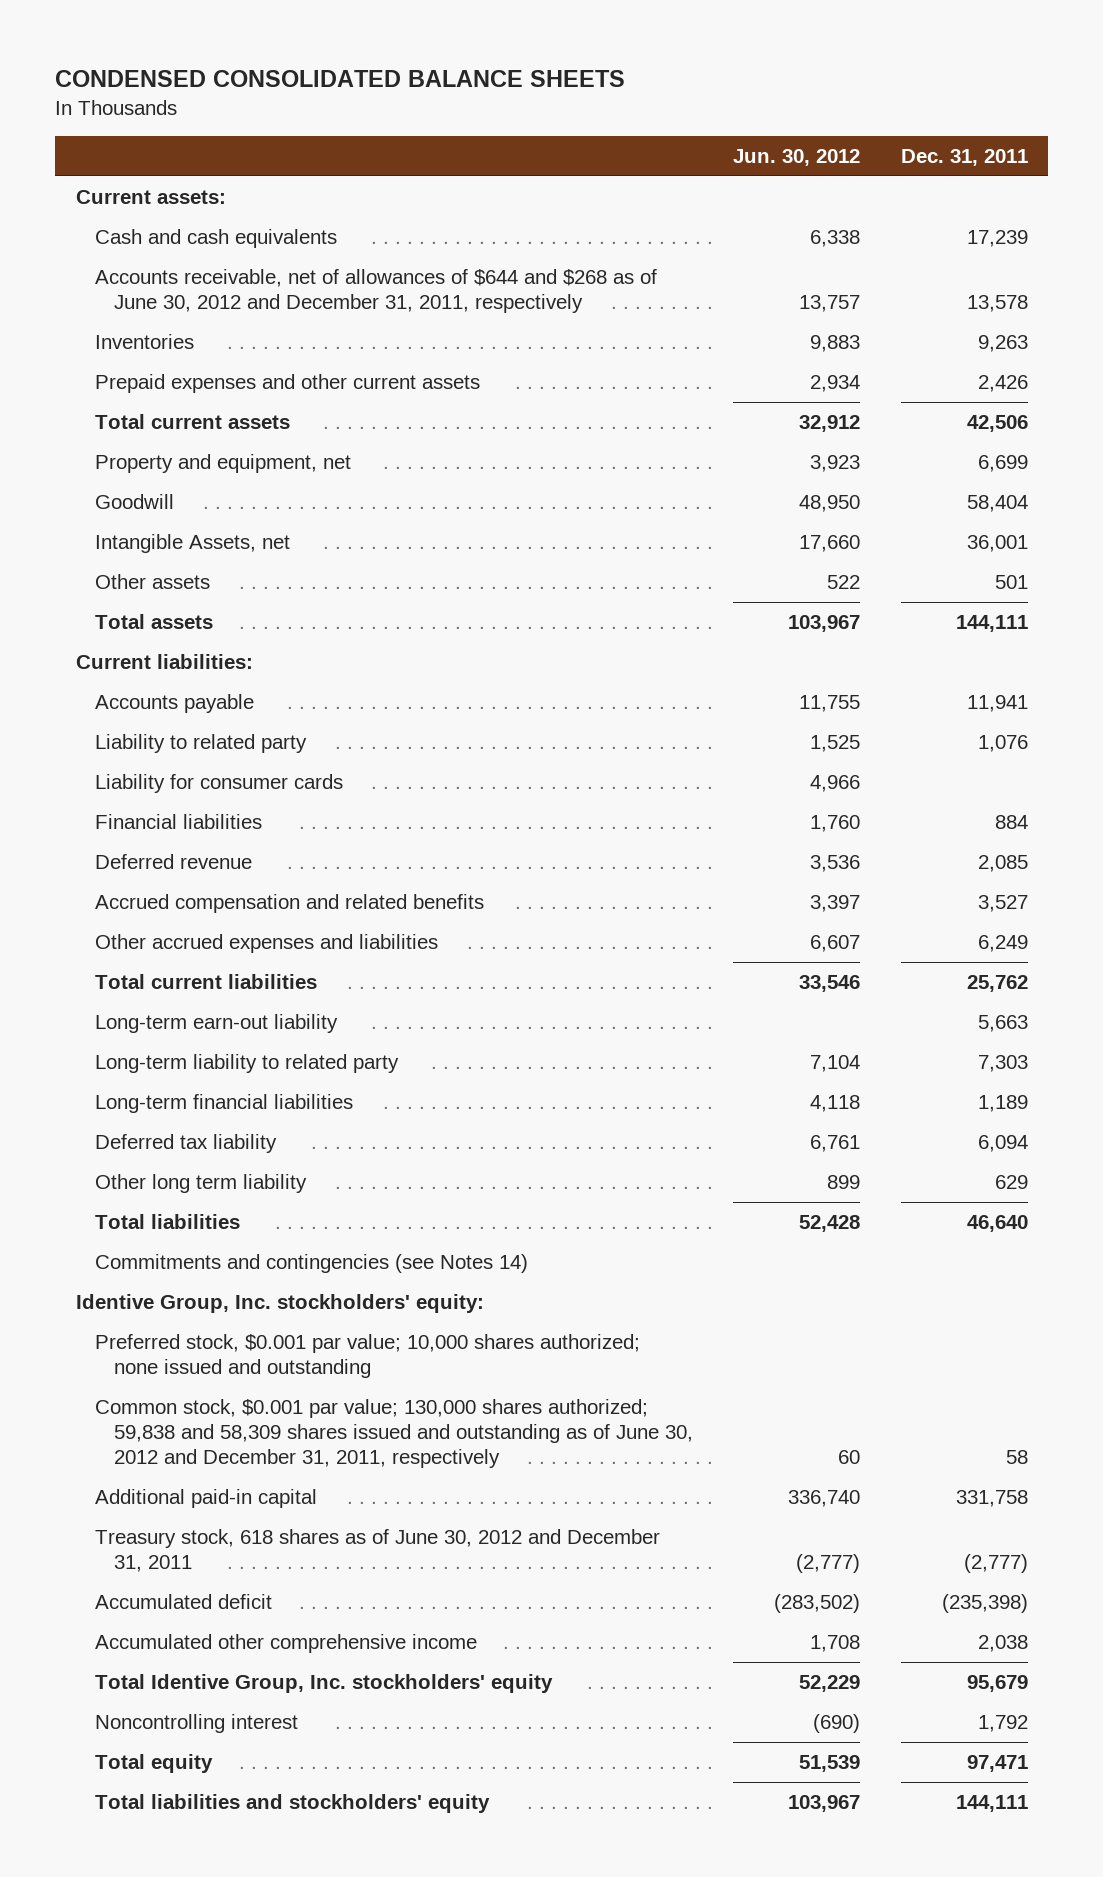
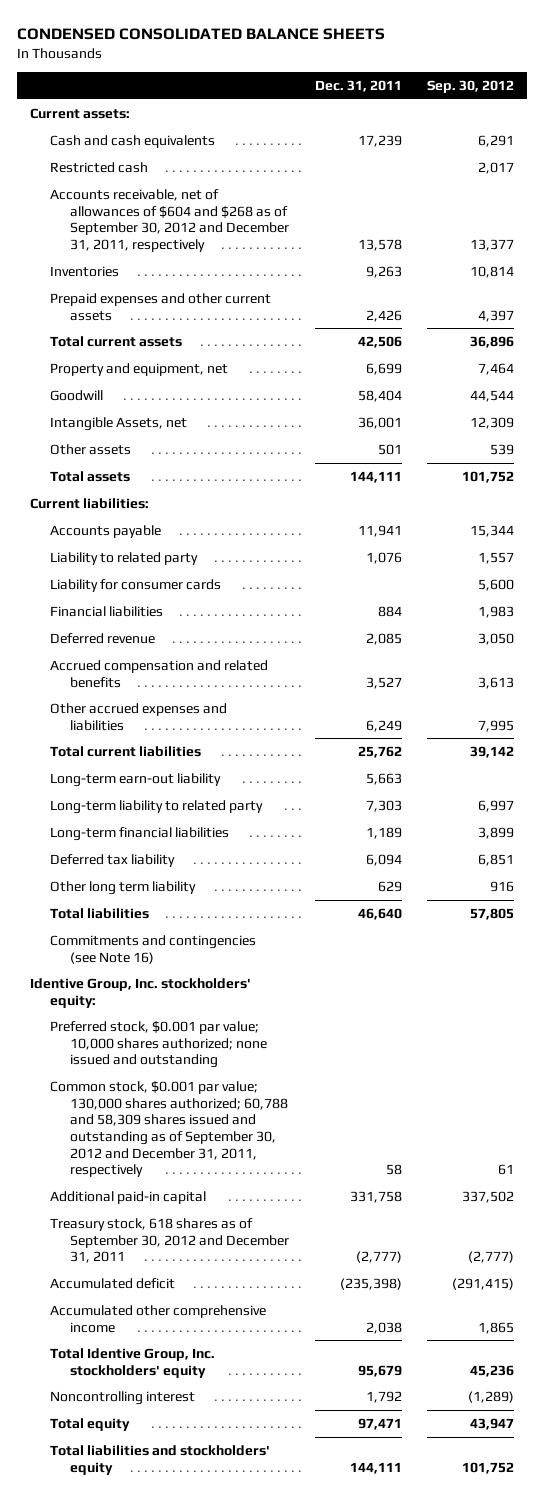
- | Jun. 30, 2012 | Dec. 31, 2011
+ | Dec. 31, 2011 | Sep. 30, 2012
- Accounts receivable, net of allowances of $644 and $268 as of June 30, 2012 and December 31, 2011, respectively | 13,757 | 13,578
+ Restricted cash | | 2,017
+ Accounts receivable, net of allowances of $604 and $268 as of September 30, 2012 and December 31, 2011, respectively | 13,578 | 13,377
- Commitments and contingencies (see Notes 14)
+ Commitments and contingencies (see Note 16)
- Common stock, $0.001 par value; 130,000 shares authorized; 59,838 and 58,309 shares issued and outstanding as of June 30, 2012 and December 31, 2011, respectively | 60 | 58
+ Common stock, $0.001 par value; 130,000 shares authorized; 60,788 and 58,309 shares issued and outstanding as of September 30, 2012 and December 31, 2011, respectively | 58 | 61
- Treasury stock, 618 shares as of June 30, 2012 and December 31, 2011 | (2,777) | (2,777)
+ Treasury stock, 618 shares as of September 30, 2012 and December 31, 2011 | (2,777) | (2,777)

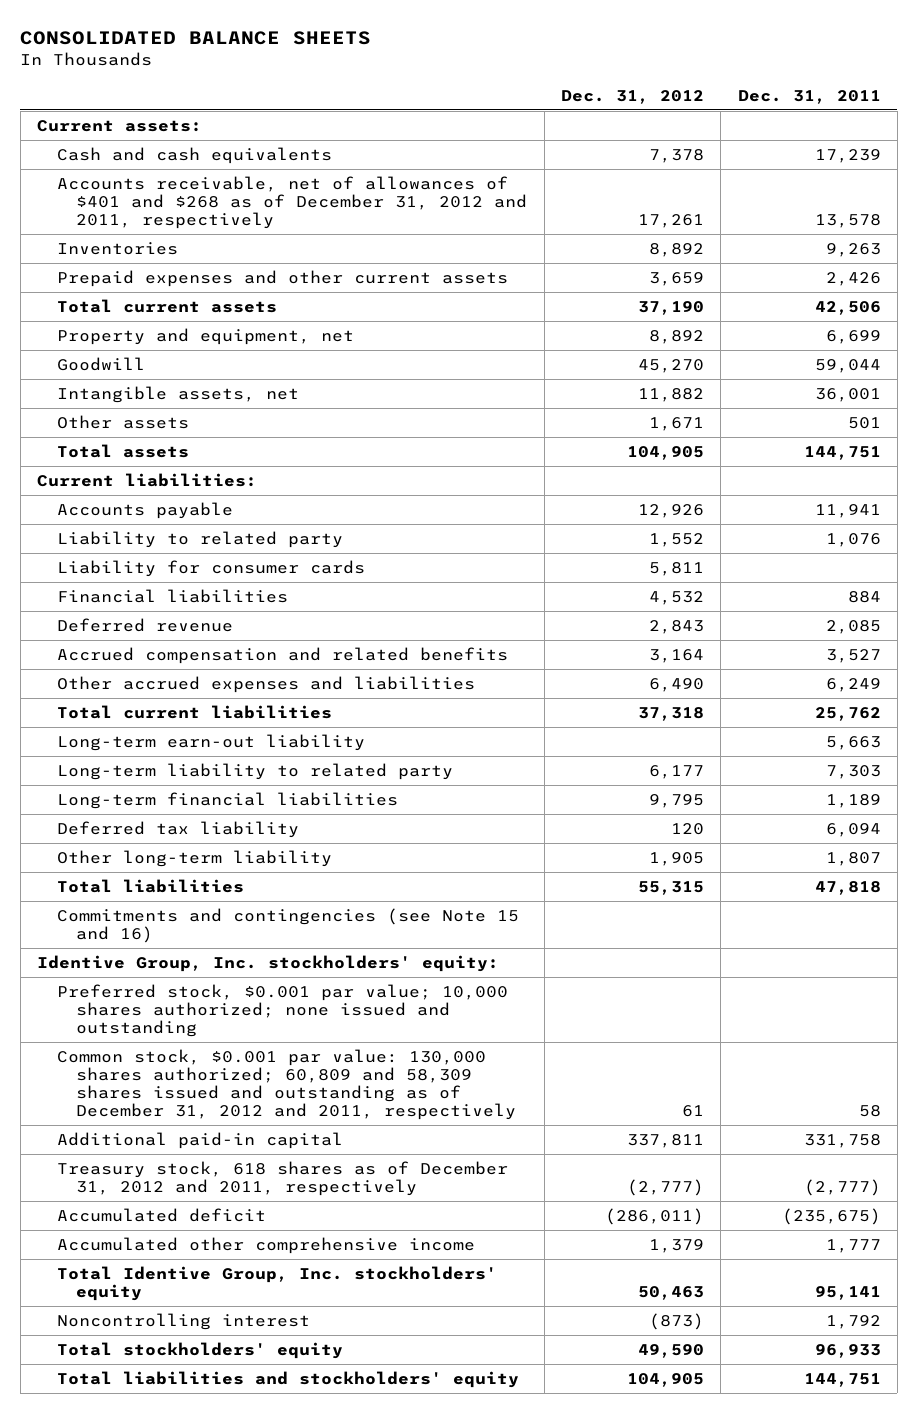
- CONDENSED CONSOLIDATED BALANCE SHEETS
+ CONSOLIDATED BALANCE SHEETS
- | Dec. 31, 2011 | Sep. 30, 2012
+ | Dec. 31, 2012 | Dec. 31, 2011
- Restricted cash | | 2,017
- Accounts receivable, net of allowances of $604 and $268 as of September 30, 2012 and December 31, 2011, respectively | 13,578 | 13,377
+ Accounts receivable, net of allowances of $401 and $268 as of December 31, 2012 and 2011, respectively | 17,261 | 13,578
- Goodwill | 58,404 | 44,544
- Intangible Assets, net | 36,001 | 12,309
+ Goodwill | 45,270 | 59,044
+ Intangible assets, net | 11,882 | 36,001
- Total assets | 144,111 | 101,752
+ Total assets | 104,905 | 144,751
- Other long term liability | 629 | 916
- Total liabilities | 46,640 | 57,805
- Commitments and contingencies (see Note 16)
+ Other long-term liability | 1,905 | 1,807
+ Total liabilities | 55,315 | 47,818
+ Commitments and contingencies (see Note 15 and 16)
- Common stock, $0.001 par value; 130,000 shares authorized; 60,788 and 58,309 shares issued and outstanding as of September 30, 2012 and December 31, 2011, respectively | 58 | 61
+ Common stock, $0.001 par value: 130,000 shares authorized; 60,809 and 58,309 shares issued and outstanding as of December 31, 2012 and 2011, respectively | 61 | 58
- Treasury stock, 618 shares as of September 30, 2012 and December 31, 2011 | (2,777) | (2,777)
- Accumulated deficit | (235,398) | (291,415)
- Accumulated other comprehensive income | 2,038 | 1,865
- Total Identive Group, Inc. stockholders' equity | 95,679 | 45,236
+ Treasury stock, 618 shares as of December 31, 2012 and 2011, respectively | (2,777) | (2,777)
+ Accumulated deficit | (286,011) | (235,675)
+ Accumulated other comprehensive income | 1,379 | 1,777
+ Total Identive Group, Inc. stockholders' equity | 50,463 | 95,141
- Total equity | 97,471 | 43,947
- Total liabilities and stockholders' equity | 144,111 | 101,752
+ Total stockholders' equity | 49,590 | 96,933
+ Total liabilities and stockholders' equity | 104,905 | 144,751

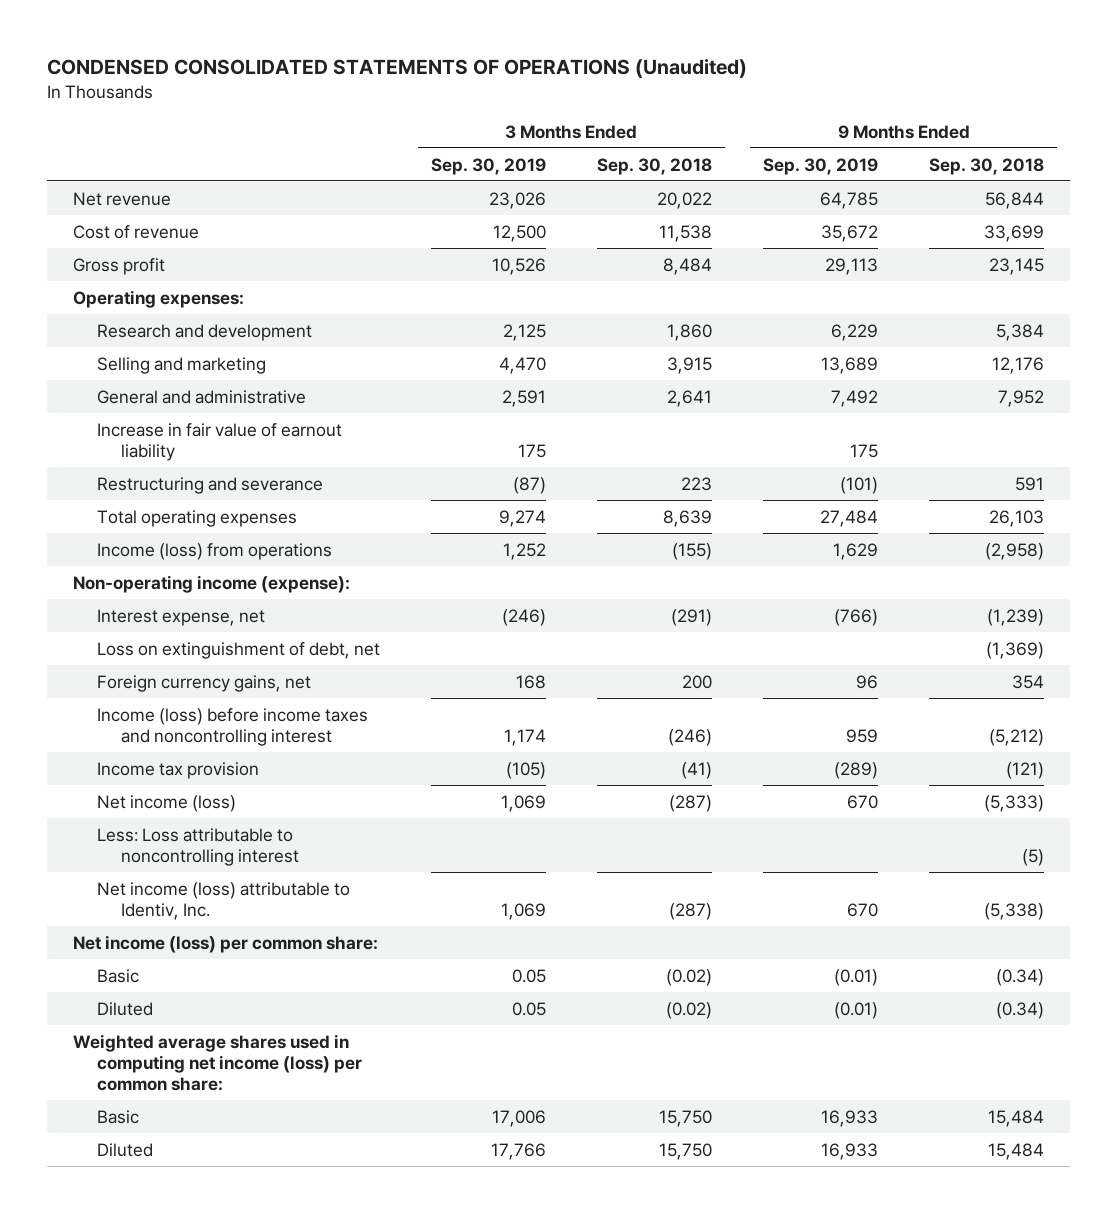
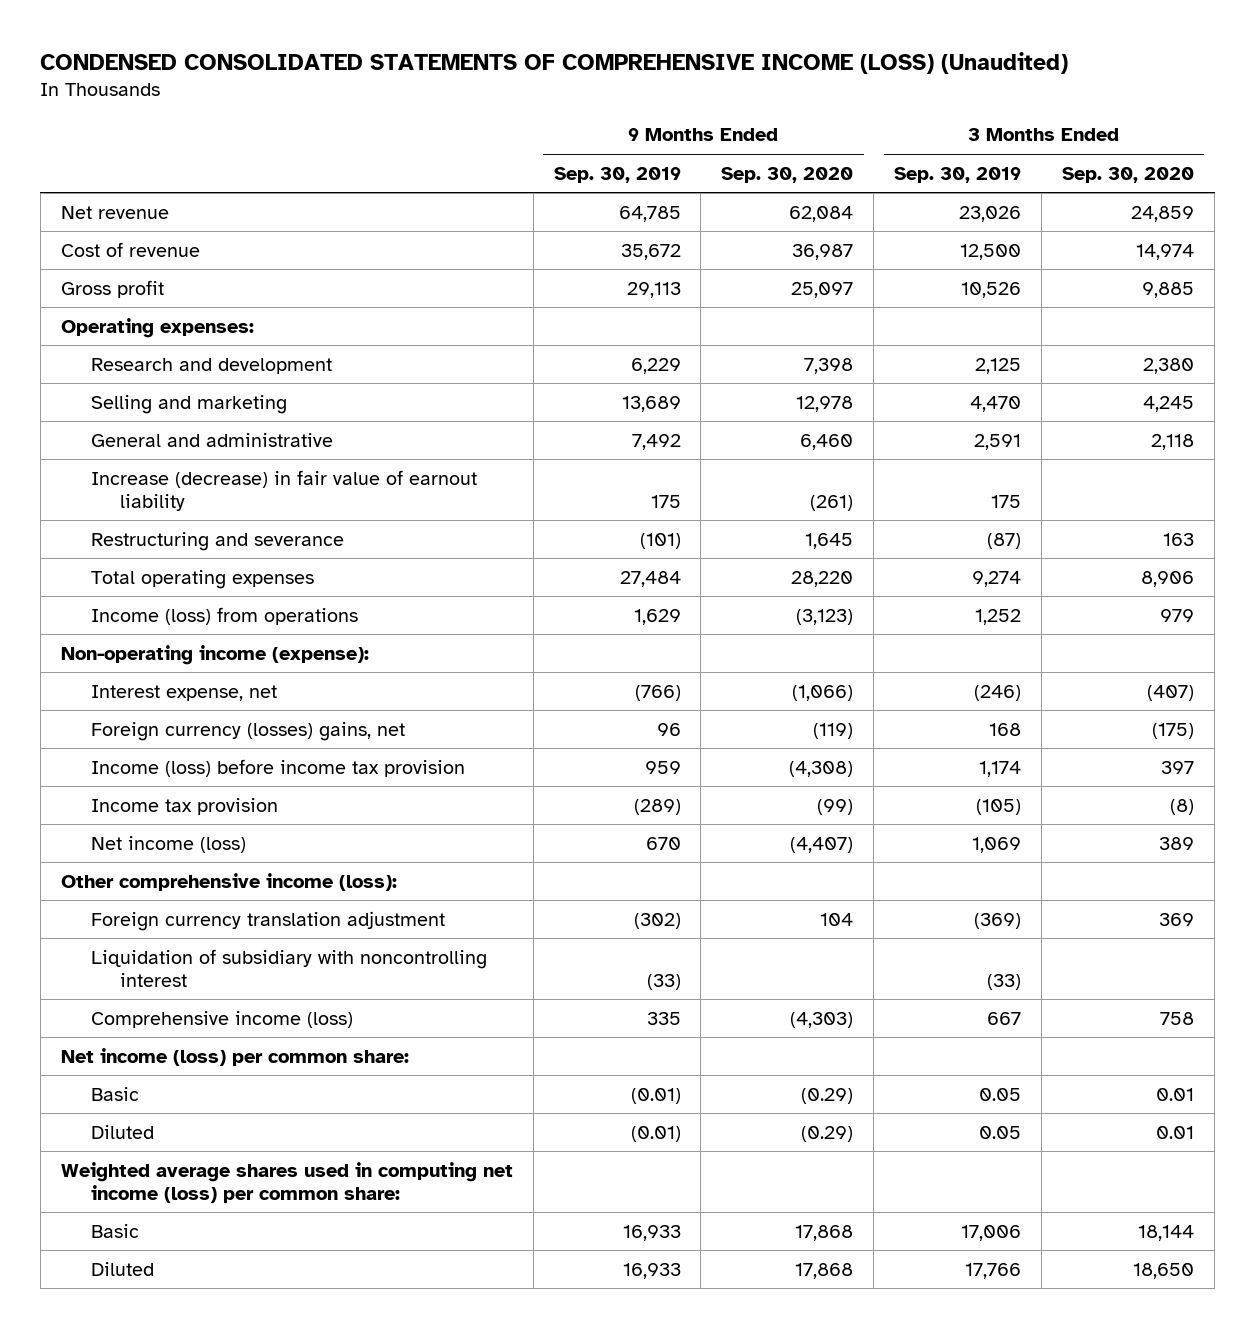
- CONDENSED CONSOLIDATED STATEMENTS OF OPERATIONS (Unaudited)
+ CONDENSED CONSOLIDATED STATEMENTS OF COMPREHENSIVE INCOME (LOSS) (Unaudited)
- | 3 Months Ended Sep. 30, 2019 | 3 Months Ended Sep. 30, 2018 | 9 Months Ended Sep. 30, 2019 | 9 Months Ended Sep. 30, 2018
+ | 9 Months Ended Sep. 30, 2019 | 9 Months Ended Sep. 30, 2020 | 3 Months Ended Sep. 30, 2019 | 3 Months Ended Sep. 30, 2020
- Increase in fair value of earnout liability | 175 | | 175 |
+ Increase (decrease) in fair value of earnout liability | 175 | (261) | 175 |
- Loss on extinguishment of debt, net | | | | (1,369)
- Foreign currency gains, net | 168 | 200 | 96 | 354
- Income (loss) before income taxes and noncontrolling interest | 1,174 | (246) | 959 | (5,212)
+ Foreign currency (losses) gains, net | 96 | (119) | 168 | (175)
+ Income (loss) before income tax provision | 959 | (4,308) | 1,174 | 397
- Less: Loss attributable to noncontrolling interest | | | | (5)
- Net income (loss) attributable to Identiv, Inc. | 1,069 | (287) | 670 | (5,338)
+ Other comprehensive income (loss):
+ Foreign currency translation adjustment | (302) | 104 | (369) | 369
+ Liquidation of subsidiary with noncontrolling interest | (33) | | (33) |
+ Comprehensive income (loss) | 335 | (4,303) | 667 | 758

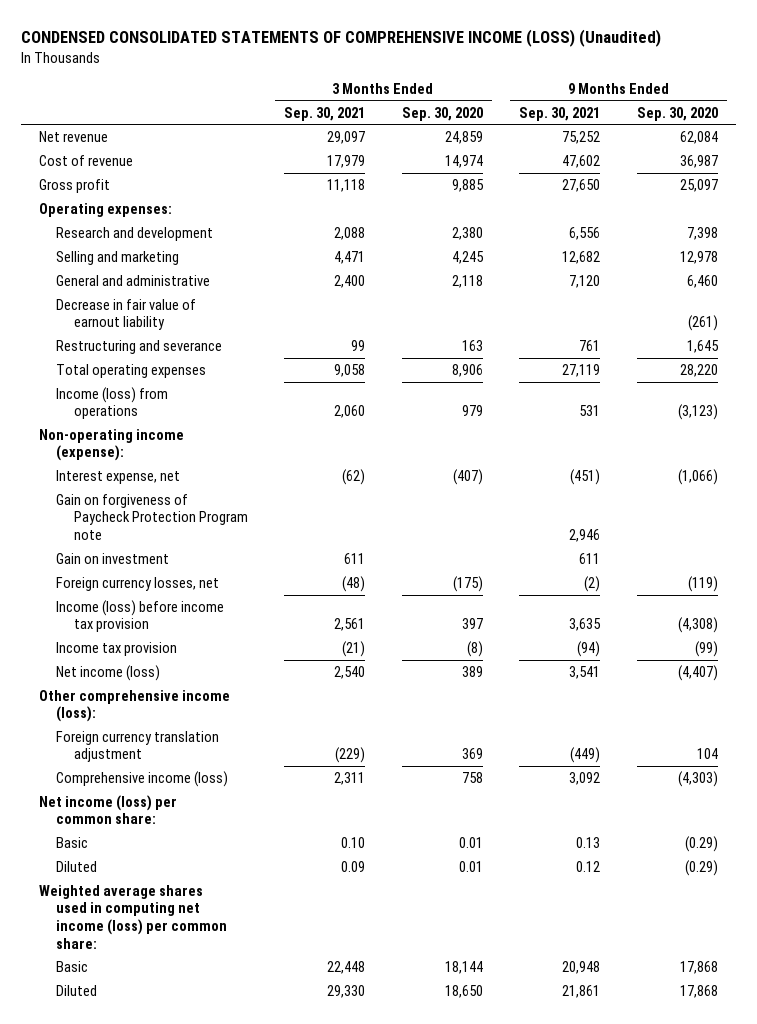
- | 9 Months Ended Sep. 30, 2019 | 9 Months Ended Sep. 30, 2020 | 3 Months Ended Sep. 30, 2019 | 3 Months Ended Sep. 30, 2020
+ | 3 Months Ended Sep. 30, 2021 | 3 Months Ended Sep. 30, 2020 | 9 Months Ended Sep. 30, 2021 | 9 Months Ended Sep. 30, 2020
- Increase (decrease) in fair value of earnout liability | 175 | (261) | 175 |
+ Decrease in fair value of earnout liability | | | | (261)
- Foreign currency (losses) gains, net | 96 | (119) | 168 | (175)
+ Gain on forgiveness of Paycheck Protection Program note | | | 2,946 |
+ Gain on investment | 611 | | 611 |
+ Foreign currency losses, net | (48) | (175) | (2) | (119)
- Liquidation of subsidiary with noncontrolling interest | (33) | | (33) |

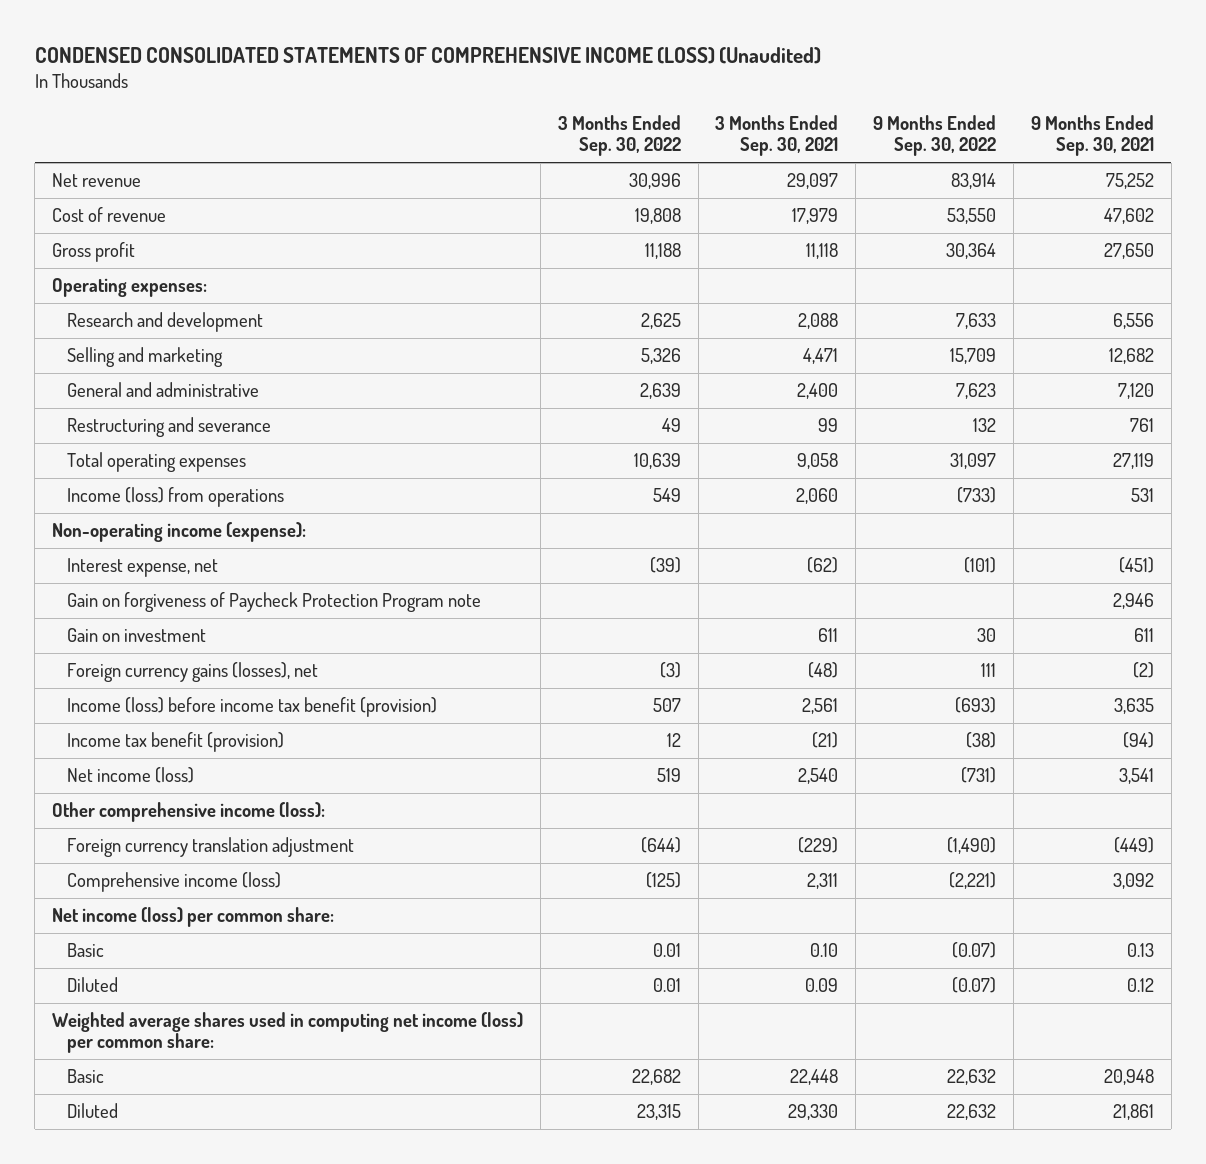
- | 3 Months Ended Sep. 30, 2021 | 3 Months Ended Sep. 30, 2020 | 9 Months Ended Sep. 30, 2021 | 9 Months Ended Sep. 30, 2020
+ | 3 Months Ended Sep. 30, 2022 | 3 Months Ended Sep. 30, 2021 | 9 Months Ended Sep. 30, 2022 | 9 Months Ended Sep. 30, 2021
- Decrease in fair value of earnout liability | | | | (261)
- Foreign currency losses, net | (48) | (175) | (2) | (119)
- Income (loss) before income tax provision | 2,561 | 397 | 3,635 | (4,308)
- Income tax provision | (21) | (8) | (94) | (99)
+ Foreign currency gains (losses), net | (3) | (48) | 111 | (2)
+ Income (loss) before income tax benefit (provision) | 507 | 2,561 | (693) | 3,635
+ Income tax benefit (provision) | 12 | (21) | (38) | (94)

